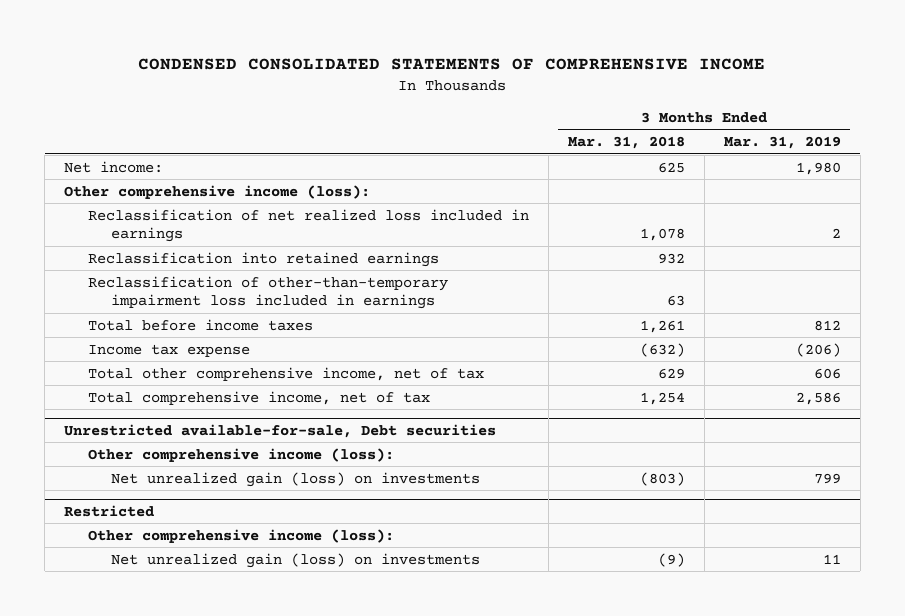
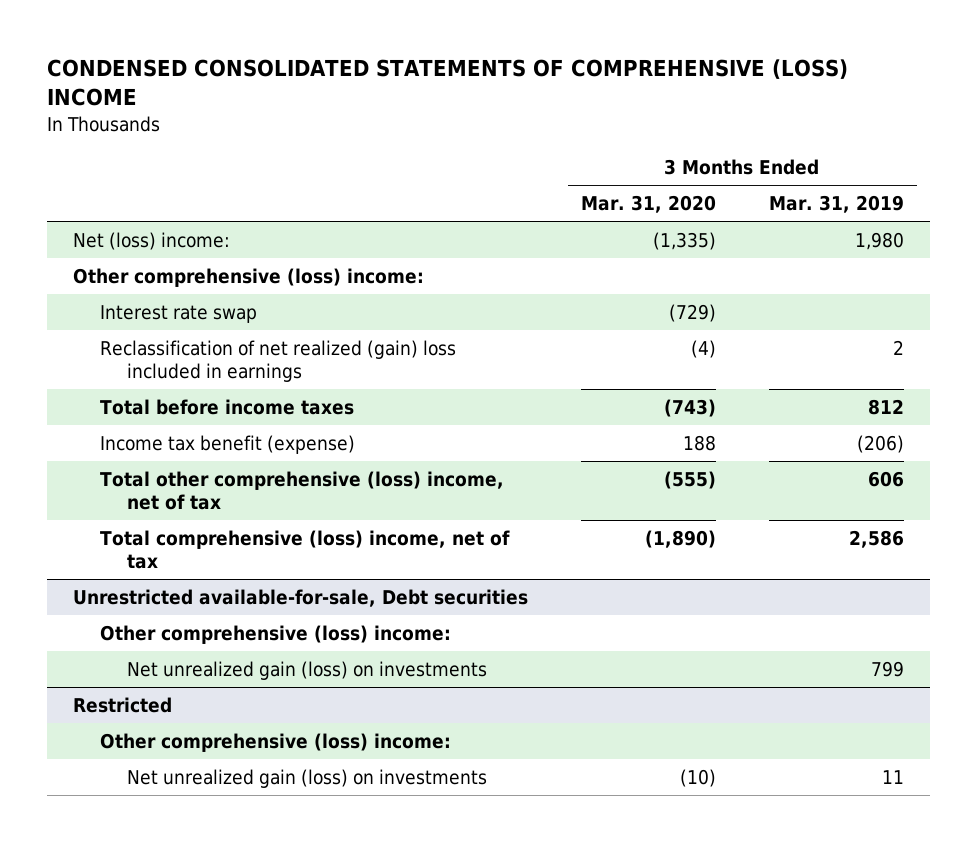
- CONDENSED CONSOLIDATED STATEMENTS OF COMPREHENSIVE INCOME
+ CONDENSED CONSOLIDATED STATEMENTS OF COMPREHENSIVE (LOSS) INCOME
- | 3 Months Ended Mar. 31, 2018 | 3 Months Ended Mar. 31, 2019
+ | 3 Months Ended Mar. 31, 2020 | 3 Months Ended Mar. 31, 2019
- Net income: | 625 | 1,980
- Other comprehensive income (loss):
- Reclassification of net realized loss included in earnings | 1,078 | 2
- Reclassification into retained earnings | 932 |
- Reclassification of other-than-temporary impairment loss included in earnings | 63 |
+ Net (loss) income: | (1,335) | 1,980
+ Other comprehensive (loss) income:
+ Interest rate swap | (729) |
+ Reclassification of net realized (gain) loss included in earnings | (4) | 2
- Income tax expense | (632) | (206)
- Total other comprehensive income, net of tax | 629 | 606
- Total comprehensive income, net of tax | 1,254 | 2,586
+ Income tax benefit (expense) | 188 | (206)
+ Total other comprehensive (loss) income, net of tax | (555) | 606
+ Total comprehensive (loss) income, net of tax | (1,890) | 2,586
@ Unrestricted available-for-sale, Debt securities
- Other comprehensive income (loss):
+ Other comprehensive (loss) income:
@ Restricted
- Other comprehensive income (loss):
+ Other comprehensive (loss) income:

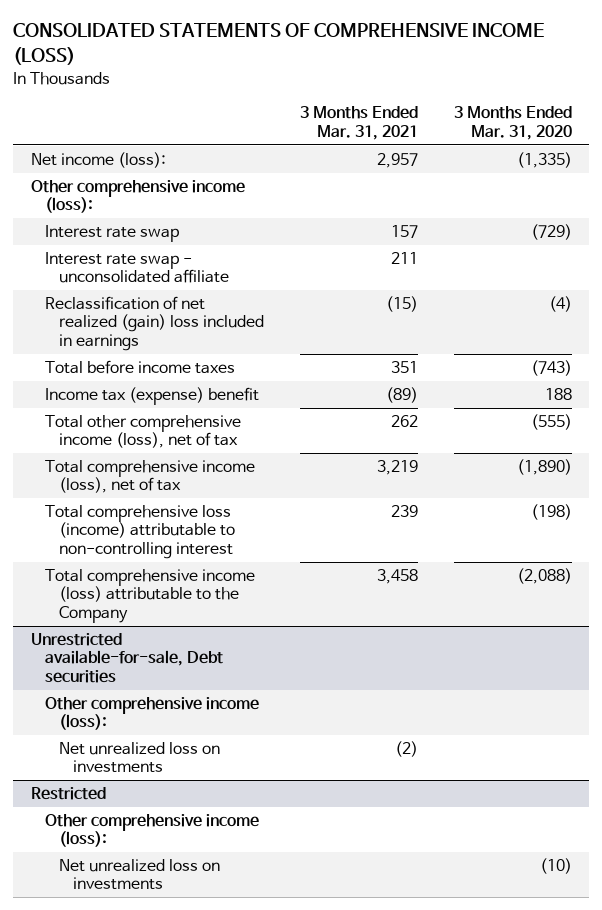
- CONDENSED CONSOLIDATED STATEMENTS OF COMPREHENSIVE (LOSS) INCOME
+ CONSOLIDATED STATEMENTS OF COMPREHENSIVE INCOME (LOSS)
- | 3 Months Ended Mar. 31, 2020 | 3 Months Ended Mar. 31, 2019
+ | 3 Months Ended Mar. 31, 2021 | 3 Months Ended Mar. 31, 2020
- Net (loss) income: | (1,335) | 1,980
- Other comprehensive (loss) income:
+ Net income (loss): | 2,957 | (1,335)
+ Other comprehensive income (loss):
+ Interest rate swap - unconsolidated affiliate | 211 |
- Income tax benefit (expense) | 188 | (206)
- Total other comprehensive (loss) income, net of tax | (555) | 606
- Total comprehensive (loss) income, net of tax | (1,890) | 2,586
+ Income tax (expense) benefit | (89) | 188
+ Total other comprehensive income (loss), net of tax | 262 | (555)
+ Total comprehensive income (loss), net of tax | 3,219 | (1,890)
+ Total comprehensive loss (income) attributable to non-controlling interest | 239 | (198)
+ Total comprehensive income (loss) attributable to the Company | 3,458 | (2,088)
@ Unrestricted available-for-sale, Debt securities
- Other comprehensive (loss) income:
- Net unrealized gain (loss) on investments | | 799
+ Other comprehensive income (loss):
+ Net unrealized loss on investments | (2) |
@ Restricted
- Other comprehensive (loss) income:
- Net unrealized gain (loss) on investments | (10) | 11
+ Other comprehensive income (loss):
+ Net unrealized loss on investments | | (10)

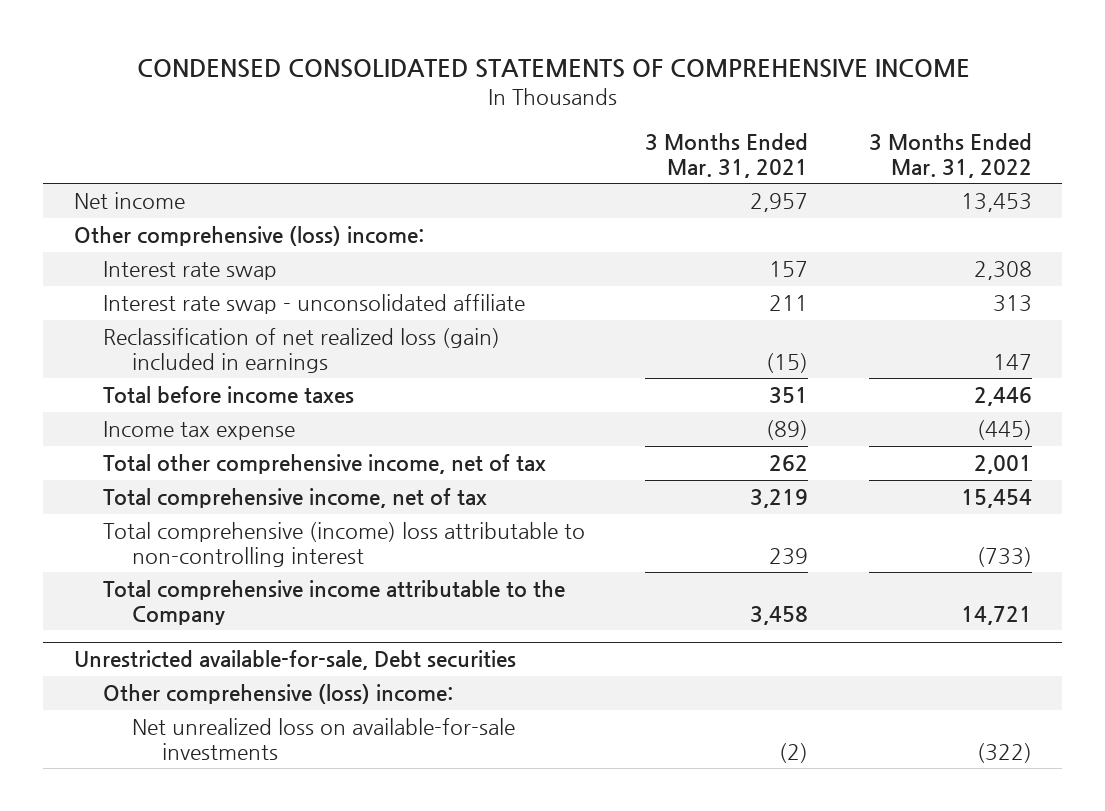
- CONSOLIDATED STATEMENTS OF COMPREHENSIVE INCOME (LOSS)
+ CONDENSED CONSOLIDATED STATEMENTS OF COMPREHENSIVE INCOME
- | 3 Months Ended Mar. 31, 2021 | 3 Months Ended Mar. 31, 2020
+ | 3 Months Ended Mar. 31, 2021 | 3 Months Ended Mar. 31, 2022
- Net income (loss): | 2,957 | (1,335)
- Other comprehensive income (loss):
+ Net income | 2,957 | 13,453
+ Other comprehensive (loss) income:
- Reclassification of net realized (gain) loss included in earnings | (15) | (4)
+ Reclassification of net realized loss (gain) included in earnings | (15) | 147
- Income tax (expense) benefit | (89) | 188
- Total other comprehensive income (loss), net of tax | 262 | (555)
- Total comprehensive income (loss), net of tax | 3,219 | (1,890)
- Total comprehensive loss (income) attributable to non-controlling interest | 239 | (198)
- Total comprehensive income (loss) attributable to the Company | 3,458 | (2,088)
+ Income tax expense | (89) | (445)
+ Total other comprehensive income, net of tax | 262 | 2,001
+ Total comprehensive income, net of tax | 3,219 | 15,454
+ Total comprehensive (income) loss attributable to non-controlling interest | 239 | (733)
+ Total comprehensive income attributable to the Company | 3,458 | 14,721
@ Unrestricted available-for-sale, Debt securities
- Other comprehensive income (loss):
- Net unrealized loss on investments | (2) |
- Restricted
- Other comprehensive income (loss):
- Net unrealized loss on investments | | (10)
@ Unrestricted available-for-sale, Debt securities
+ Other comprehensive (loss) income:
+ Net unrealized loss on available-for-sale investments | (2) | (322)

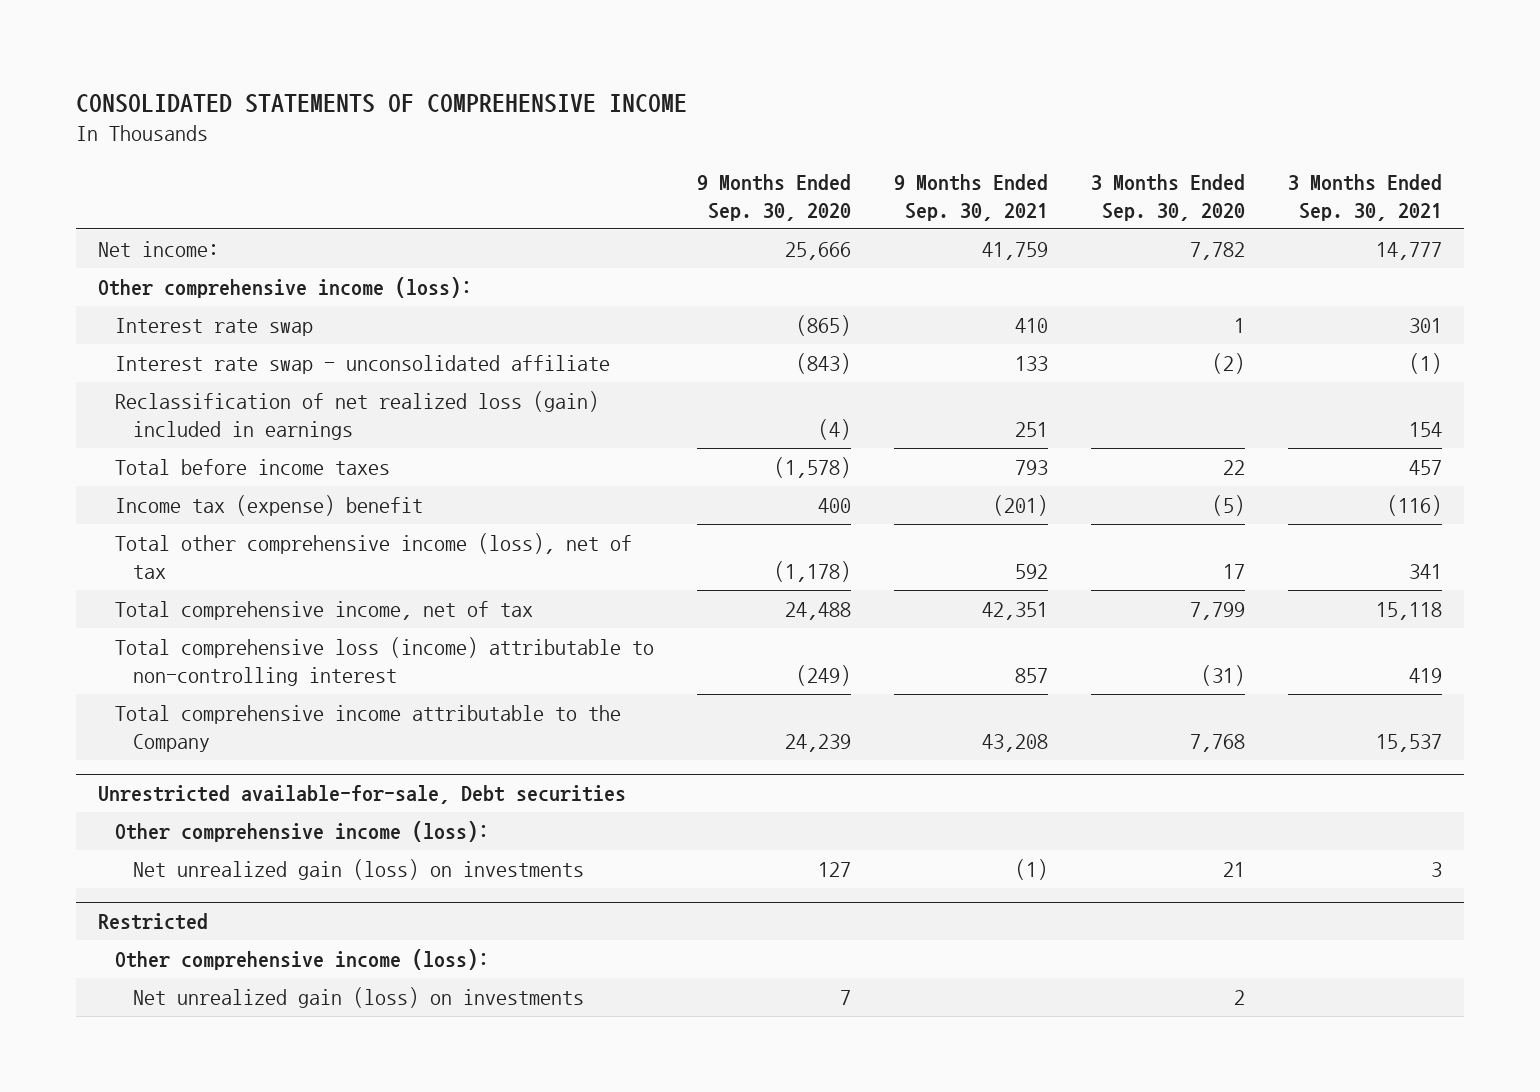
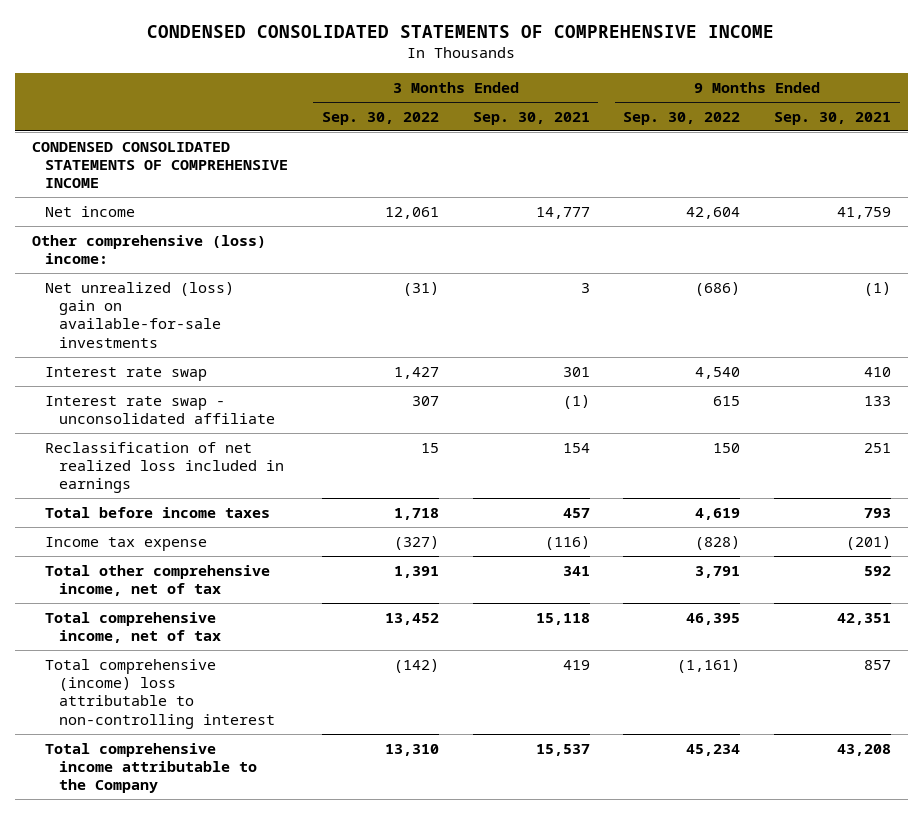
- CONSOLIDATED STATEMENTS OF COMPREHENSIVE INCOME
+ CONDENSED CONSOLIDATED STATEMENTS OF COMPREHENSIVE INCOME
- | 9 Months Ended Sep. 30, 2020 | 9 Months Ended Sep. 30, 2021 | 3 Months Ended Sep. 30, 2020 | 3 Months Ended Sep. 30, 2021
+ | 3 Months Ended Sep. 30, 2022 | 3 Months Ended Sep. 30, 2021 | 9 Months Ended Sep. 30, 2022 | 9 Months Ended Sep. 30, 2021
- Net income: | 25,666 | 41,759 | 7,782 | 14,777
- Other comprehensive income (loss):
+ CONDENSED CONSOLIDATED STATEMENTS OF COMPREHENSIVE INCOME
+ Net income | 12,061 | 14,777 | 42,604 | 41,759
+ Other comprehensive (loss) income:
+ Net unrealized (loss) gain on available-for-sale investments | (31) | 3 | (686) | (1)
- Reclassification of net realized loss (gain) included in earnings | (4) | 251 | | 154
+ Reclassification of net realized loss included in earnings | 15 | 154 | 150 | 251
- Income tax (expense) benefit | 400 | (201) | (5) | (116)
- Total other comprehensive income (loss), net of tax | (1,178) | 592 | 17 | 341
+ Income tax expense | (327) | (116) | (828) | (201)
+ Total other comprehensive income, net of tax | 1,391 | 341 | 3,791 | 592
- Total comprehensive loss (income) attributable to non-controlling interest | (249) | 857 | (31) | 419
+ Total comprehensive (income) loss attributable to non-controlling interest | (142) | 419 | (1,161) | 857
- Unrestricted available-for-sale, Debt securities
- Other comprehensive income (loss):
- Net unrealized gain (loss) on investments | 127 | (1) | 21 | 3
- Restricted
- Other comprehensive income (loss):
- Net unrealized gain (loss) on investments | 7 | | 2 |

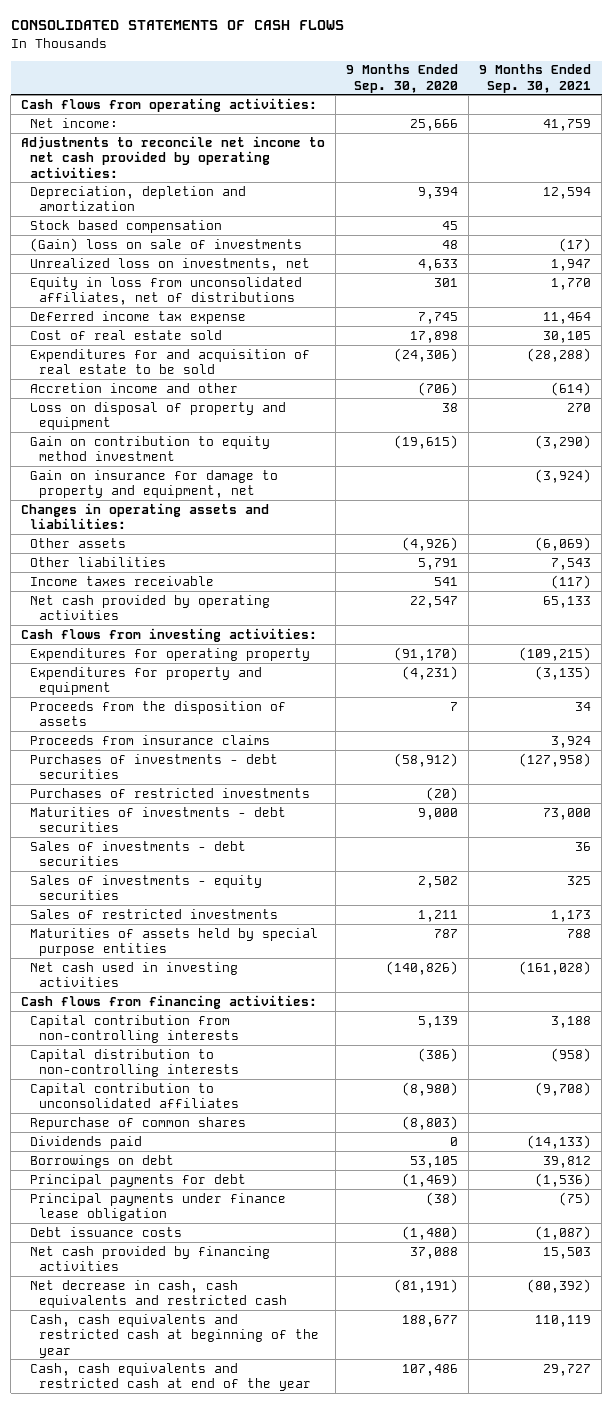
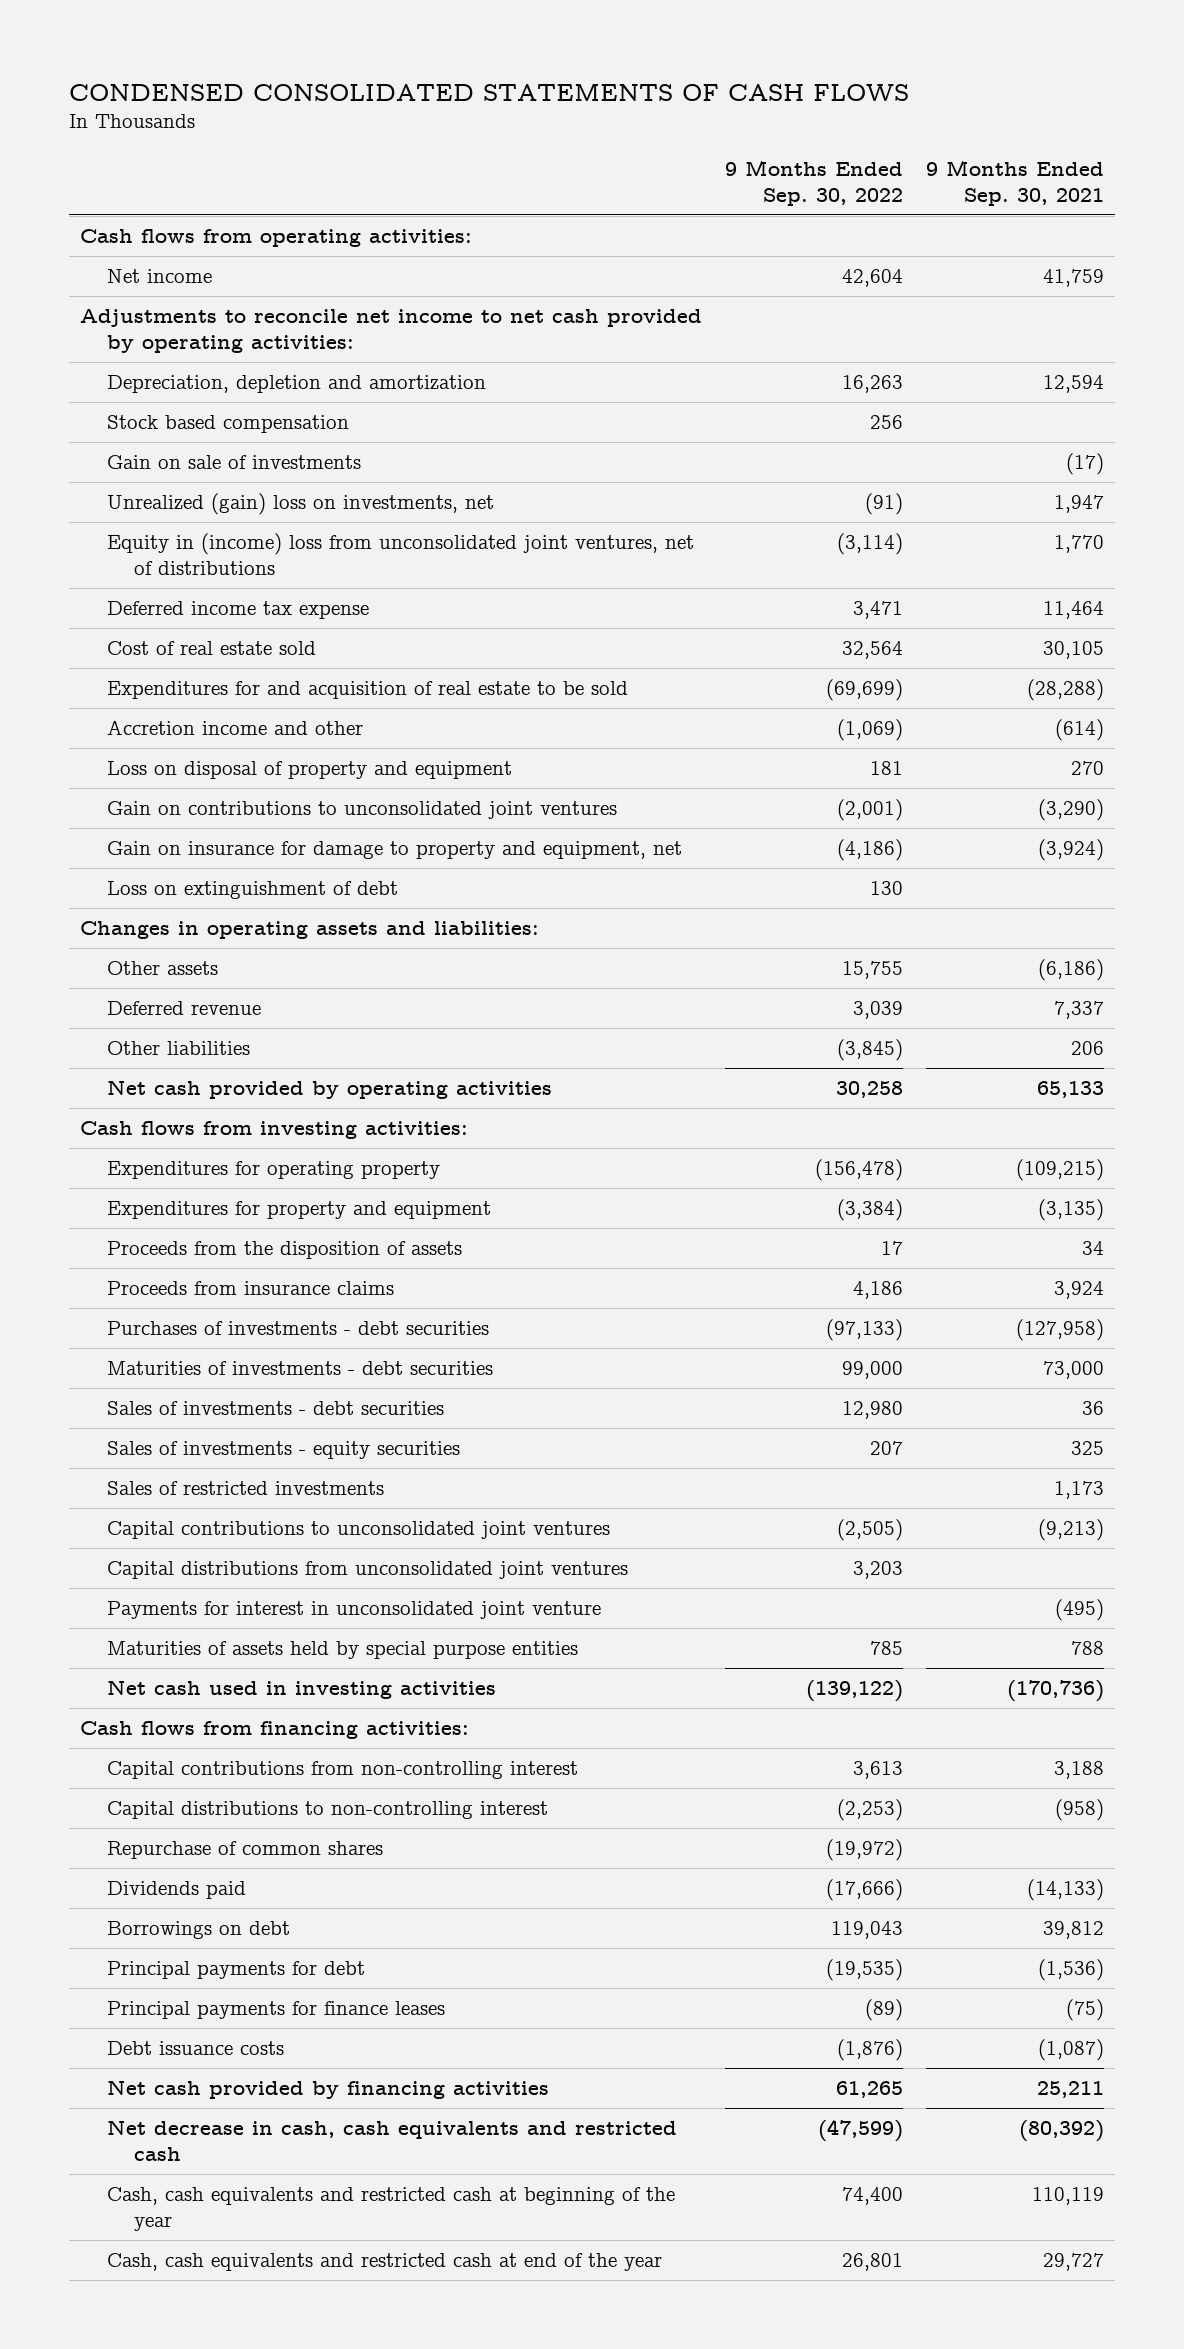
- CONSOLIDATED STATEMENTS OF CASH FLOWS
+ CONDENSED CONSOLIDATED STATEMENTS OF CASH FLOWS
- | 9 Months Ended Sep. 30, 2020 | 9 Months Ended Sep. 30, 2021
+ | 9 Months Ended Sep. 30, 2022 | 9 Months Ended Sep. 30, 2021
- Net income: | 25,666 | 41,759
+ Net income | 42,604 | 41,759
- (Gain) loss on sale of investments | 48 | (17)
- Unrealized loss on investments, net | 4,633 | 1,947
- Equity in loss from unconsolidated affiliates, net of distributions | 301 | 1,770
+ Gain on sale of investments | | (17)
+ Unrealized (gain) loss on investments, net | (91) | 1,947
+ Equity in (income) loss from unconsolidated joint ventures, net of distributions | (3,114) | 1,770
- Gain on contribution to equity method investment | (19,615) | (3,290)
+ Gain on contributions to unconsolidated joint ventures | (2,001) | (3,290)
+ Loss on extinguishment of debt | 130 |
- Other assets | (4,926) | (6,069)
- Other liabilities | 5,791 | 7,543
- Income taxes receivable | 541 | (117)
+ Other assets | 15,755 | (6,186)
+ Deferred revenue | 3,039 | 7,337
+ Other liabilities | (3,845) | 206
- Purchases of restricted investments | (20) |
+ Capital contributions to unconsolidated joint ventures | (2,505) | (9,213)
+ Capital distributions from unconsolidated joint ventures | 3,203 |
+ Payments for interest in unconsolidated joint venture | | (495)
- Net cash used in investing activities | (140,826) | (161,028)
+ Net cash used in investing activities | (139,122) | (170,736)
- Capital contribution from non-controlling interests | 5,139 | 3,188
- Capital distribution to non-controlling interests | (386) | (958)
- Capital contribution to unconsolidated affiliates | (8,980) | (9,708)
+ Capital contributions from non-controlling interest | 3,613 | 3,188
+ Capital distributions to non-controlling interest | (2,253) | (958)
- Principal payments under finance lease obligation | (38) | (75)
+ Principal payments for finance leases | (89) | (75)
- Net cash provided by financing activities | 37,088 | 15,503
+ Net cash provided by financing activities | 61,265 | 25,211

